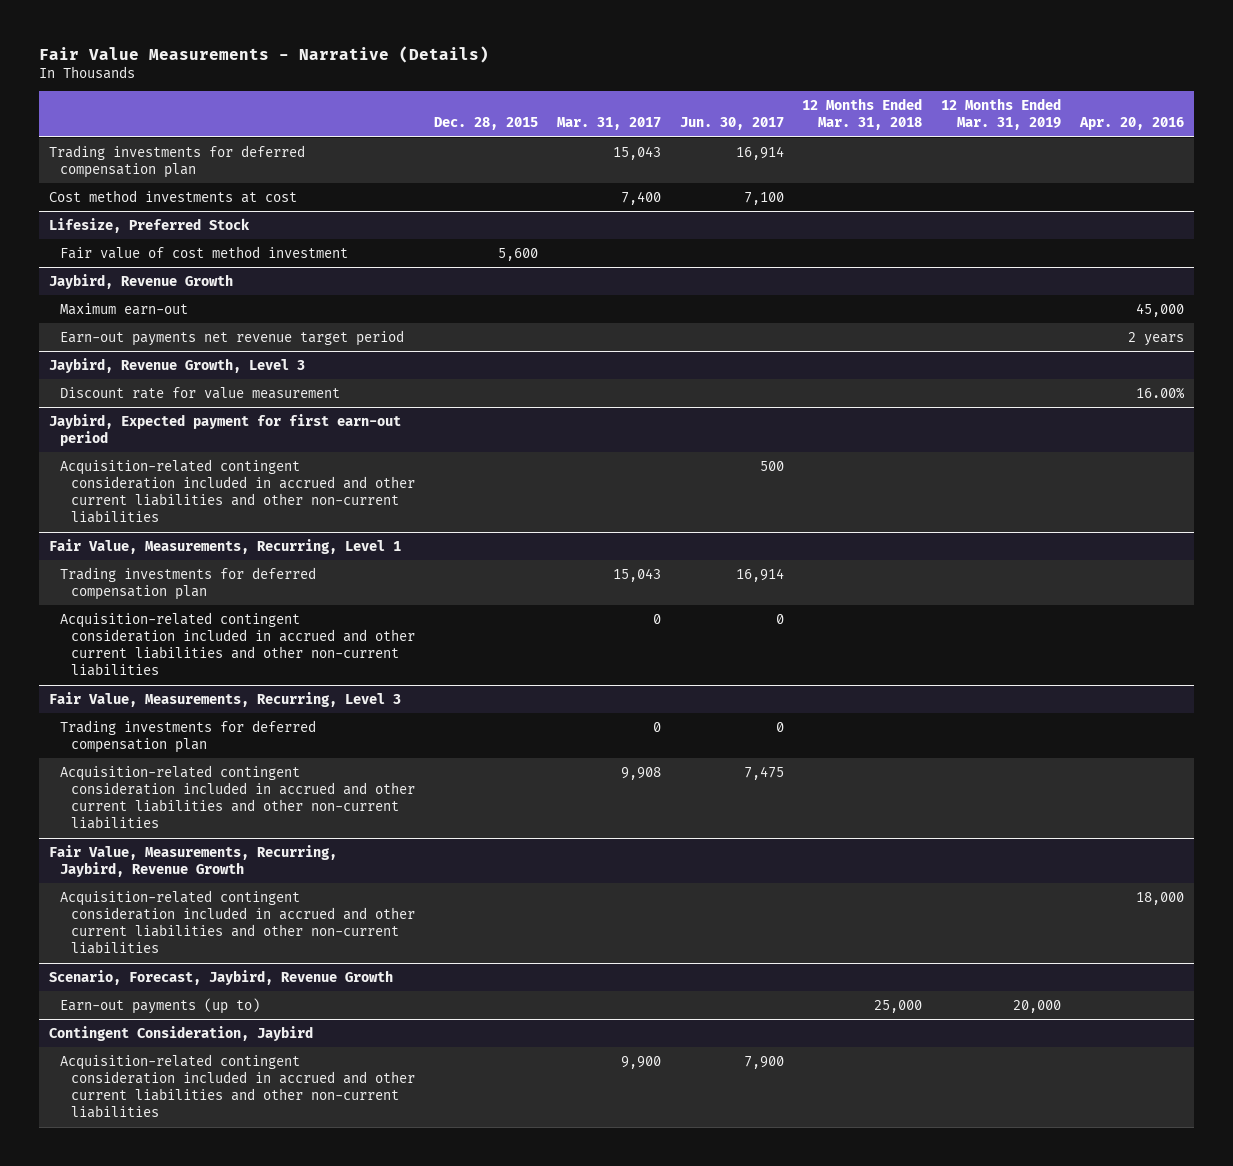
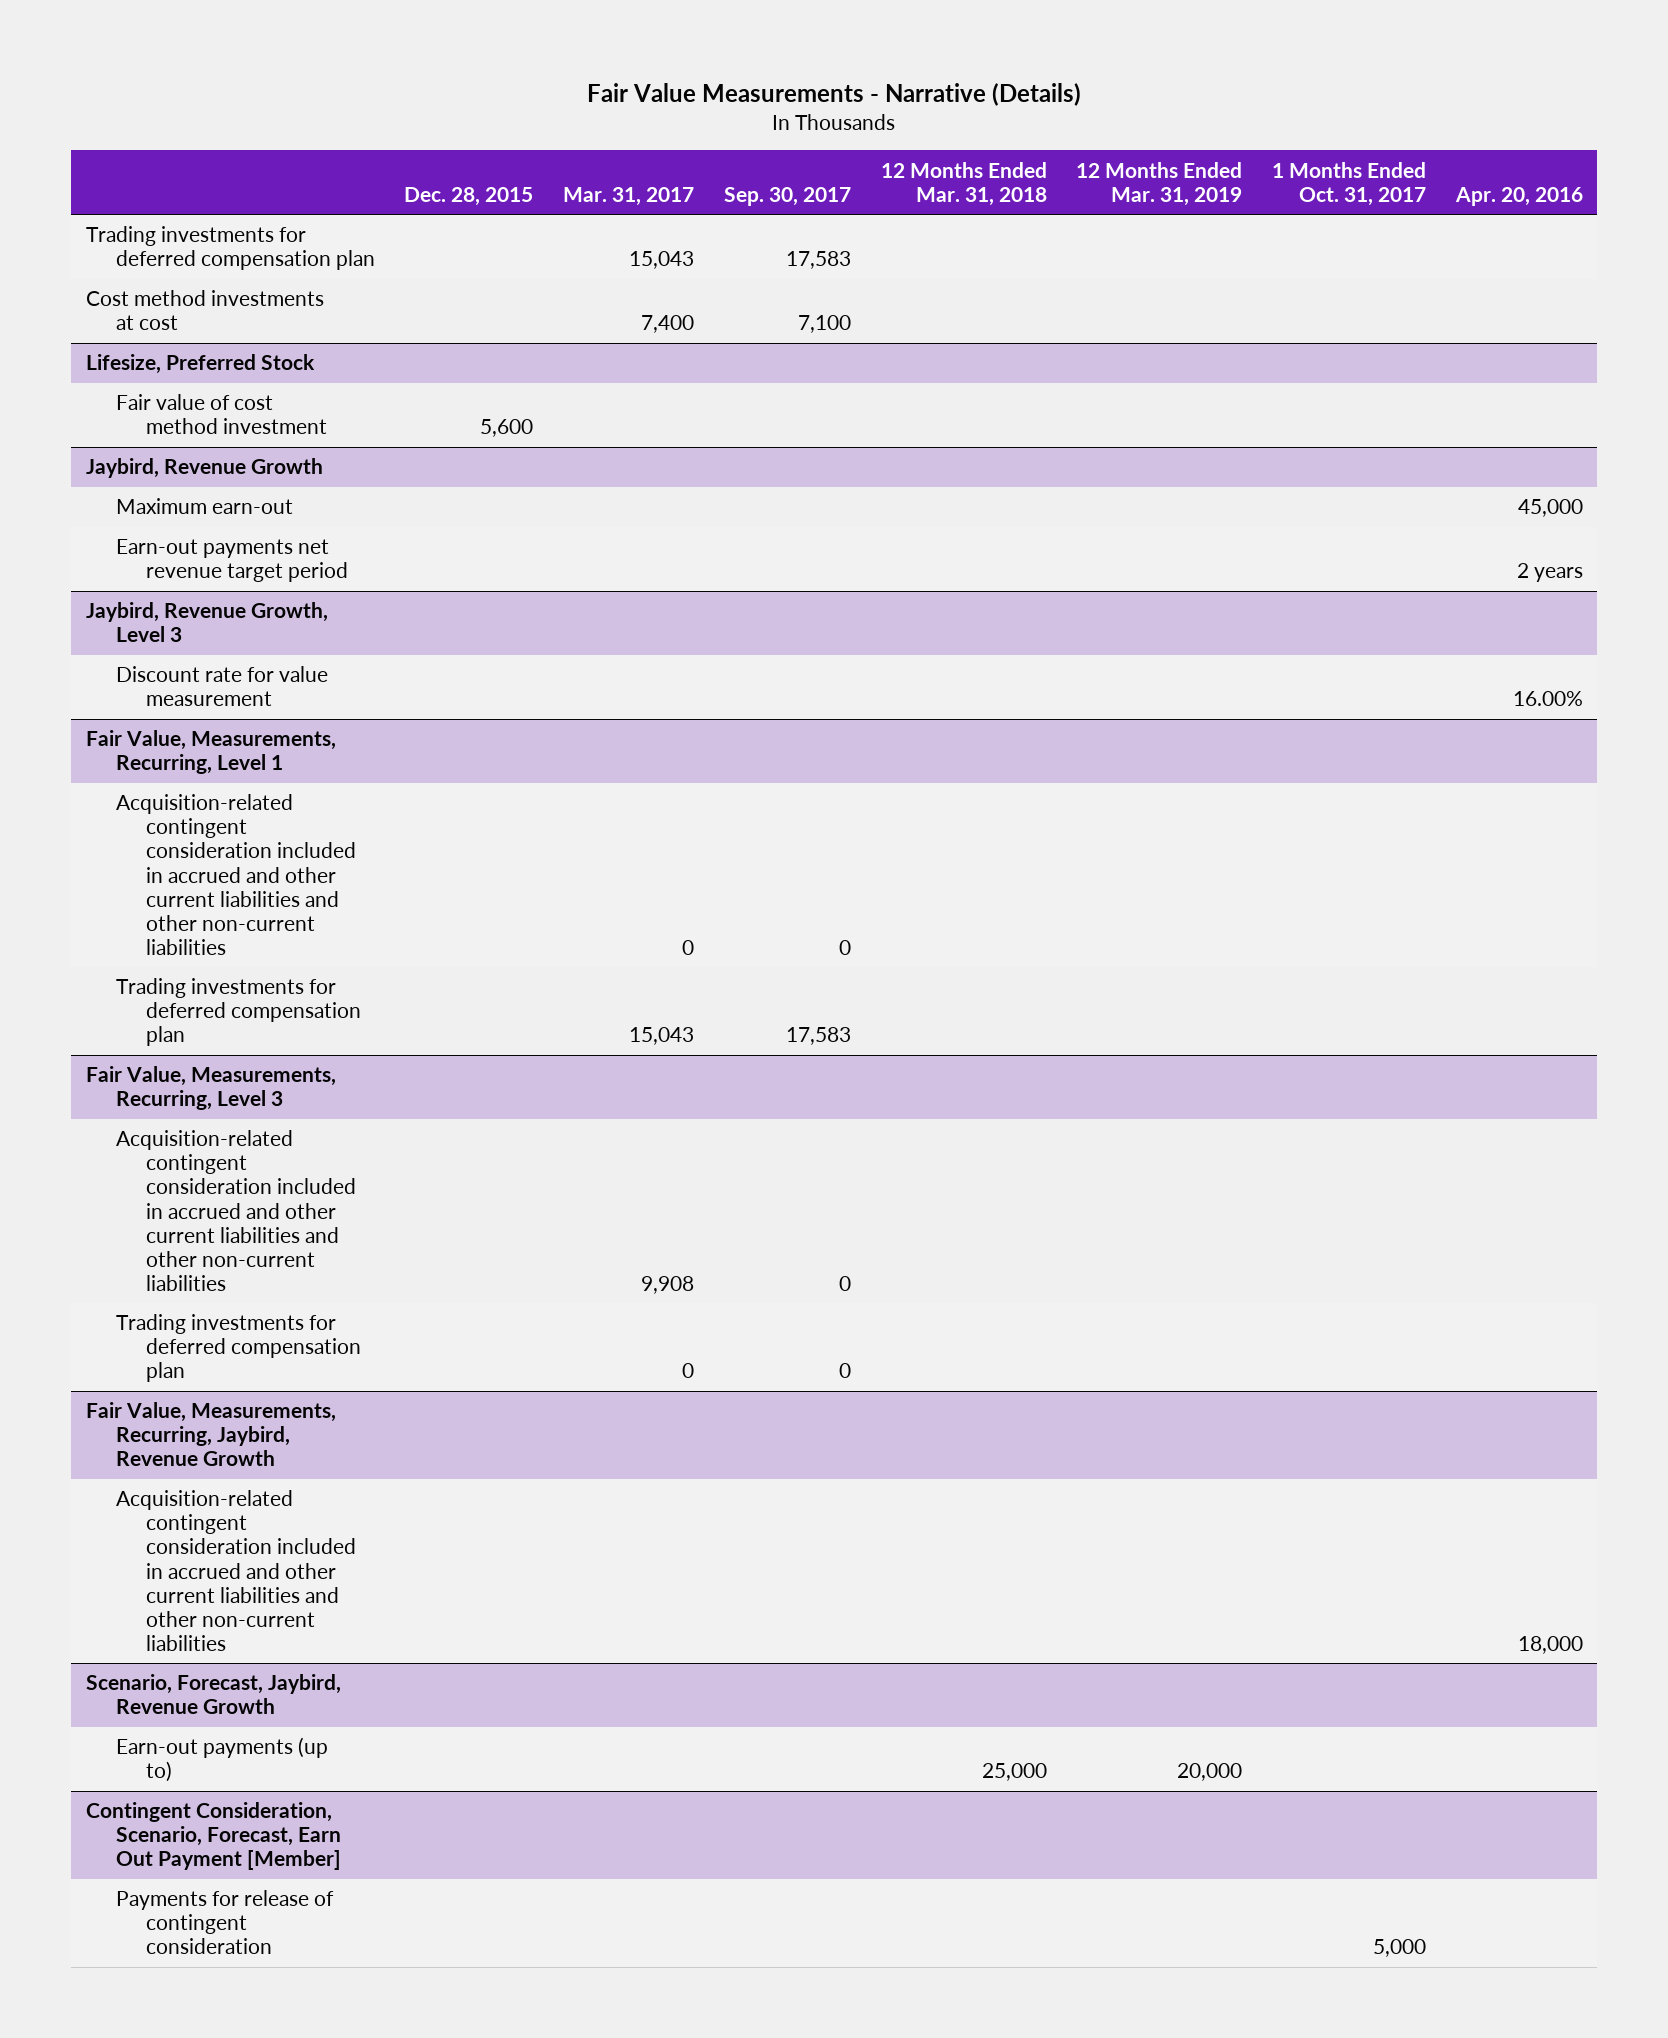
- | Dec. 28, 2015 | Mar. 31, 2017 | Jun. 30, 2017 | 12 Months Ended Mar. 31, 2018 | 12 Months Ended Mar. 31, 2019 | Apr. 20, 2016
+ | Dec. 28, 2015 | Mar. 31, 2017 | Sep. 30, 2017 | 12 Months Ended Mar. 31, 2018 | 12 Months Ended Mar. 31, 2019 | 1 Months Ended Oct. 31, 2017 | Apr. 20, 2016
- Jaybird, Expected payment for first earn-out period
- Acquisition-related contingent consideration included in accrued and other current liabilities and other non-current liabilities | | | 500 | | |
@ Fair Value, Measurements, Recurring, Level 1
moved down: Trading investments for deferred compensation plan | | 15,043 | 17,583 | | | |
@ Fair Value, Measurements, Recurring, Level 3
moved down: Trading investments for deferred compensation plan | | 0 | 0 | | | |
- Contingent Consideration, Jaybird
- Acquisition-related contingent consideration included in accrued and other current liabilities and other non-current liabilities | | 9,900 | 7,900 | | |
+ Contingent Consideration, Scenario, Forecast, Earn Out Payment [Member]
+ Payments for release of contingent consideration | | | | | | 5,000 |

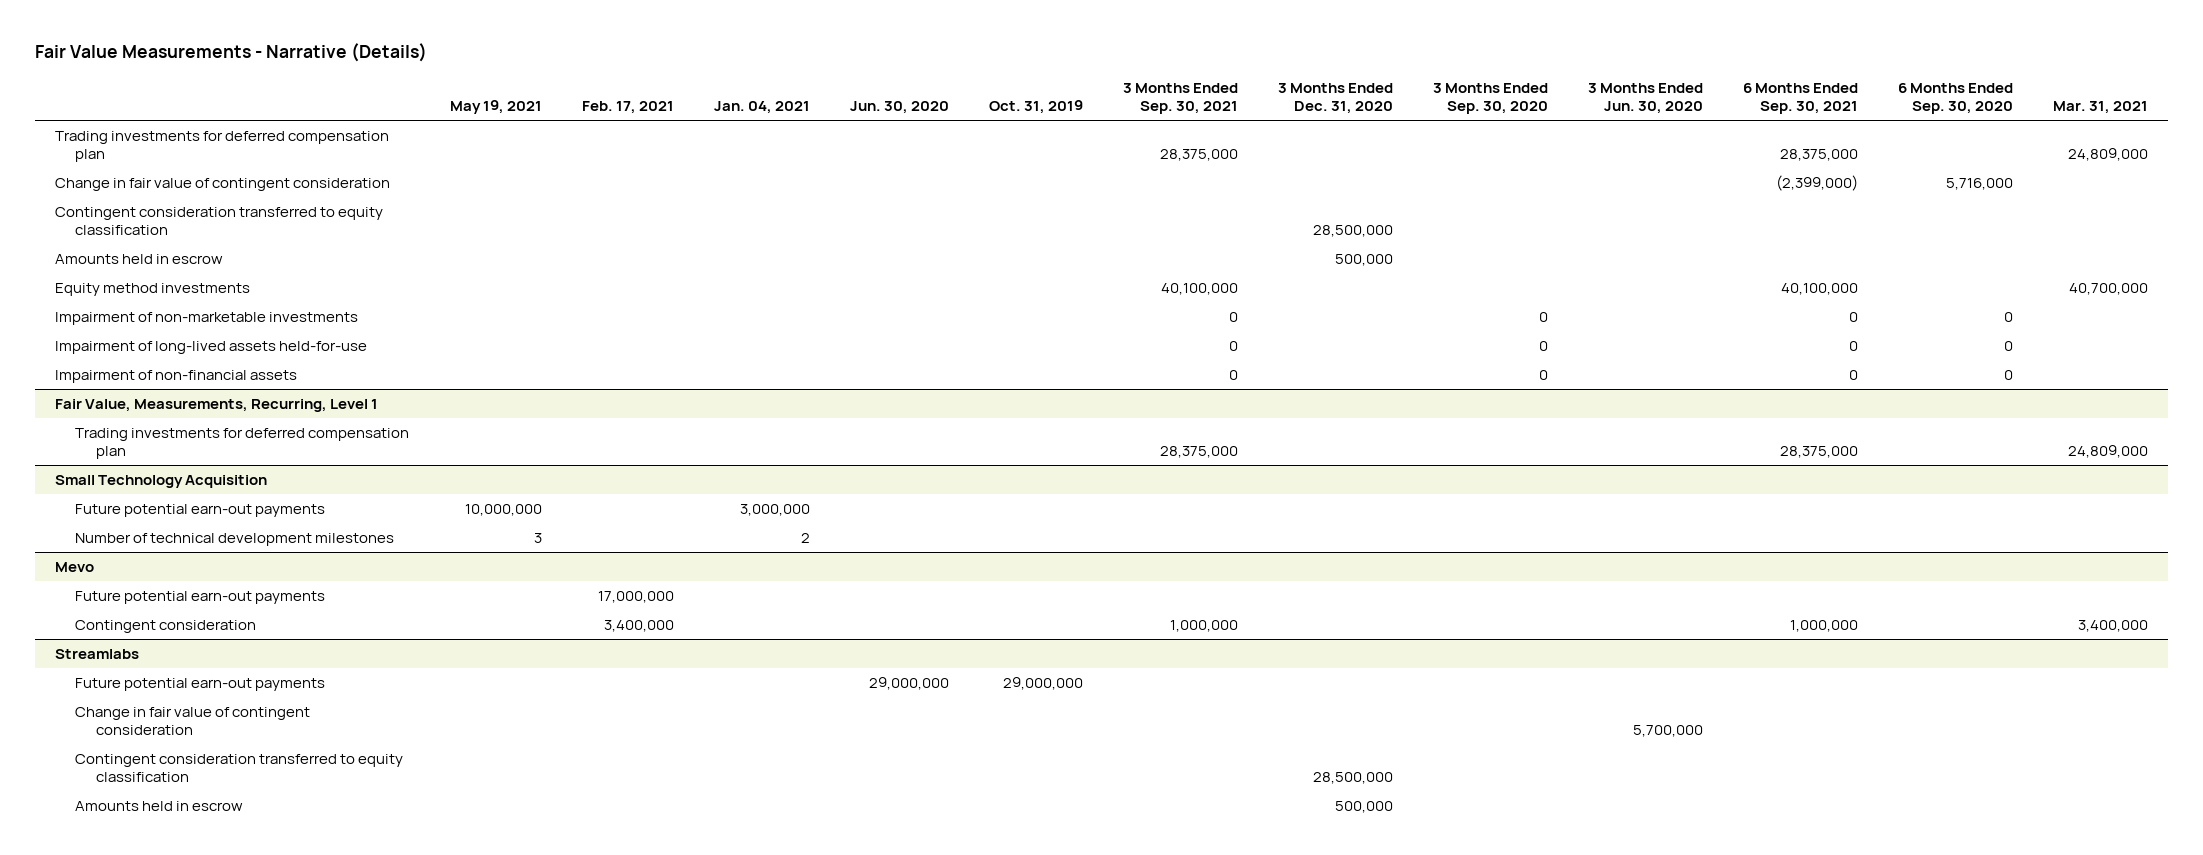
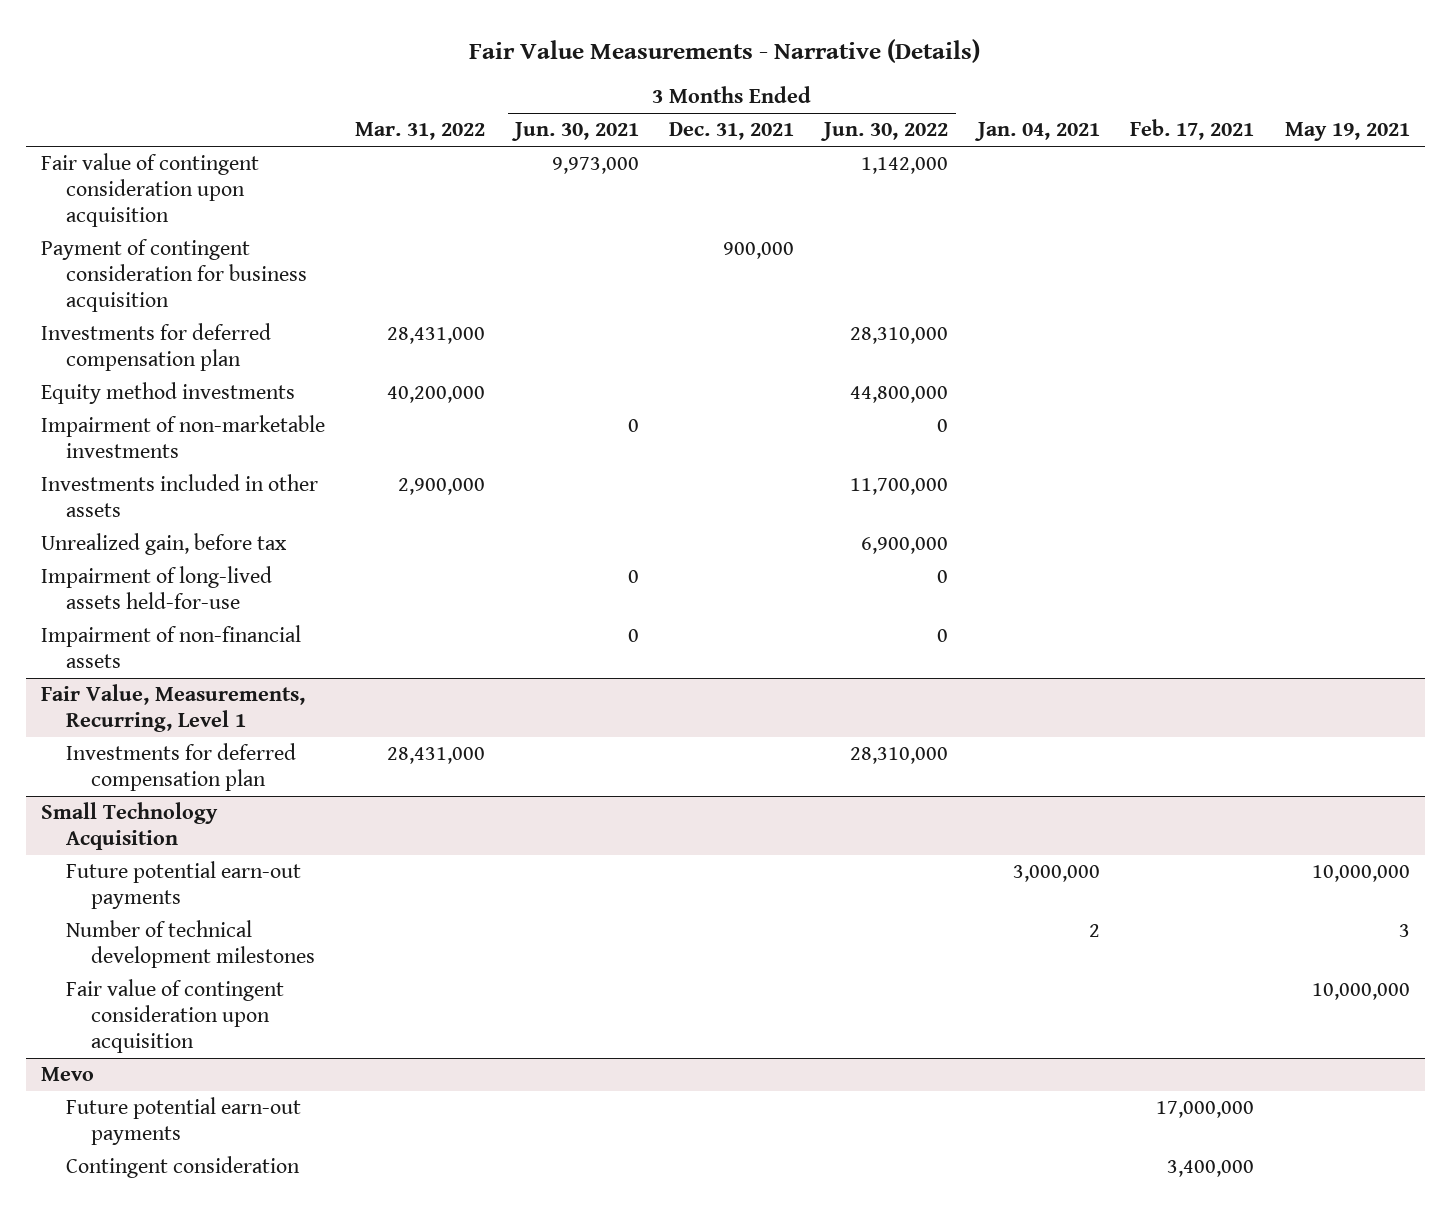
- | May 19, 2021 | Feb. 17, 2021 | Jan. 04, 2021 | Jun. 30, 2020 | Oct. 31, 2019 | 3 Months Ended Sep. 30, 2021 | 3 Months Ended Dec. 31, 2020 | 3 Months Ended Sep. 30, 2020 | 3 Months Ended Jun. 30, 2020 | 6 Months Ended Sep. 30, 2021 | 6 Months Ended Sep. 30, 2020 | Mar. 31, 2021
+ | Mar. 31, 2022 | 3 Months Ended Jun. 30, 2021 | 3 Months Ended Dec. 31, 2021 | 3 Months Ended Jun. 30, 2022 | Jan. 04, 2021 | Feb. 17, 2021 | May 19, 2021
- Trading investments for deferred compensation plan | | | | | | 28,375,000 | | | | 28,375,000 | | 24,809,000
- Change in fair value of contingent consideration | | | | | | | | | | (2,399,000) | 5,716,000 |
- Contingent consideration transferred to equity classification | | | | | | | 28,500,000 | | | | |
- Amounts held in escrow | | | | | | | 500,000 | | | | |
+ Fair value of contingent consideration upon acquisition | | 9,973,000 | | 1,142,000 | | |
+ Payment of contingent consideration for business acquisition | | | 900,000 | | | |
+ Investments for deferred compensation plan | 28,431,000 | | | 28,310,000 | | |
+ Investments included in other assets | 2,900,000 | | | 11,700,000 | | |
+ Unrealized gain, before tax | | | | 6,900,000 | | |
@ Fair Value, Measurements, Recurring, Level 1
- Trading investments for deferred compensation plan | | | | | | 28,375,000 | | | | 28,375,000 | | 24,809,000
+ Investments for deferred compensation plan | 28,431,000 | | | 28,310,000 | | |
@ Small Technology Acquisition
+ Fair value of contingent consideration upon acquisition | | | | | | | 10,000,000
- Streamlabs
- Future potential earn-out payments | | | | 29,000,000 | 29,000,000 | | | | | | |
- Change in fair value of contingent consideration | | | | | | | | | 5,700,000 | | |
- Contingent consideration transferred to equity classification | | | | | | | 28,500,000 | | | | |
- Amounts held in escrow | | | | | | | 500,000 | | | | |

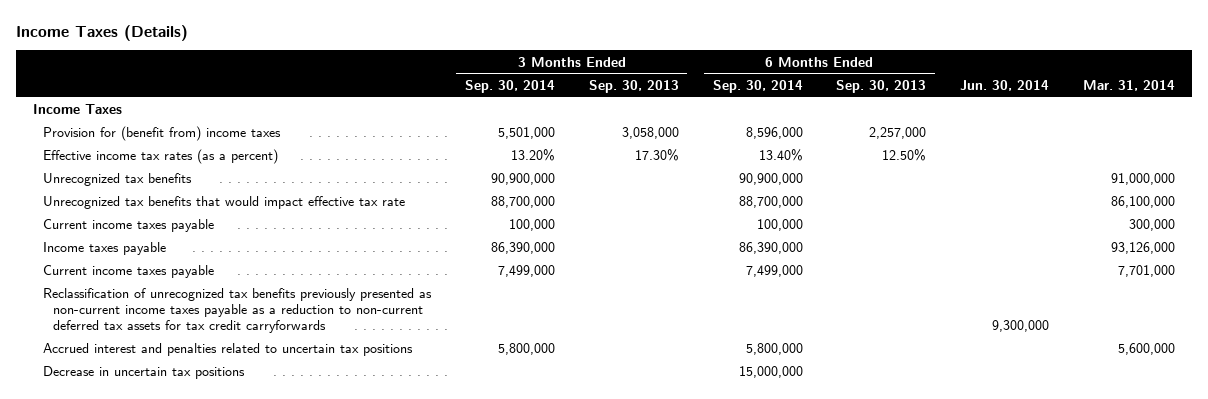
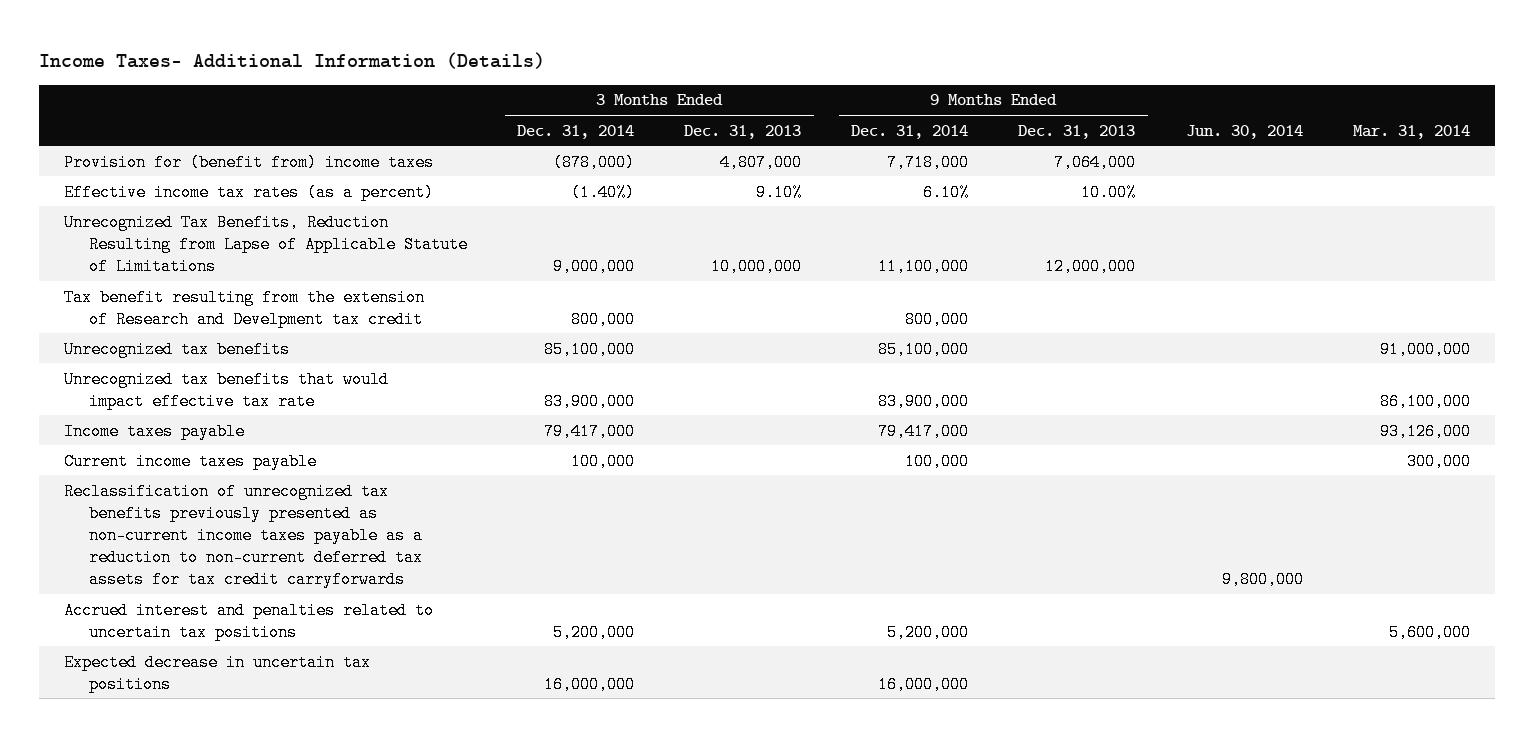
- Income Taxes (Details)
+ Income Taxes- Additional Information (Details)
- | 3 Months Ended Sep. 30, 2014 | 3 Months Ended Sep. 30, 2013 | 6 Months Ended Sep. 30, 2014 | 6 Months Ended Sep. 30, 2013 | Jun. 30, 2014 | Mar. 31, 2014
+ | 3 Months Ended Dec. 31, 2014 | 3 Months Ended Dec. 31, 2013 | 9 Months Ended Dec. 31, 2014 | 9 Months Ended Dec. 31, 2013 | Jun. 30, 2014 | Mar. 31, 2014
- Income Taxes
+ Unrecognized Tax Benefits, Reduction Resulting from Lapse of Applicable Statute of Limitations | 9,000,000 | 10,000,000 | 11,100,000 | 12,000,000 | |
+ Tax benefit resulting from the extension of Research and Develpment tax credit | 800,000 | | 800,000 | | |
- Current income taxes payable | 7,499,000 | | 7,499,000 | | | 7,701,000
- Reclassification of unrecognized tax benefits previously presented as non-current income taxes payable as a reduction to non-current deferred tax assets for tax credit carryforwards | | | | | 9,300,000 |
moved down: Current income taxes payable | 100,000 | | 100,000 | | | 300,000
+ Reclassification of unrecognized tax benefits previously presented as non-current income taxes payable as a reduction to non-current deferred tax assets for tax credit carryforwards | | | | | 9,800,000 |
- Decrease in uncertain tax positions | | | 15,000,000 | | |
+ Expected decrease in uncertain tax positions | 16,000,000 | | 16,000,000 | | |

